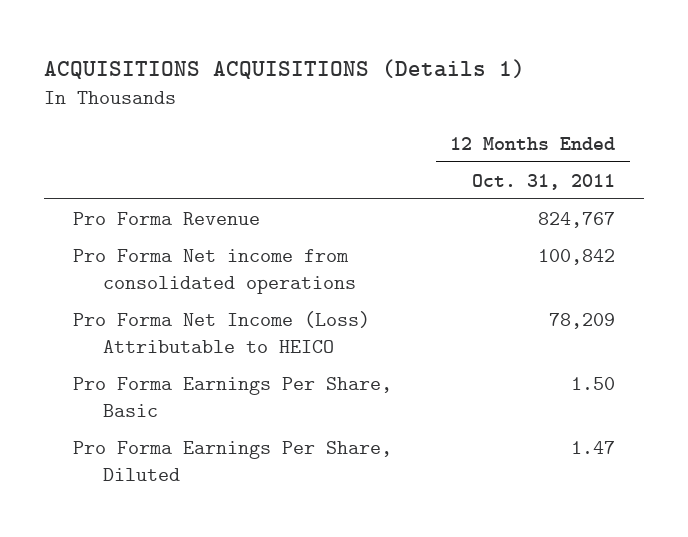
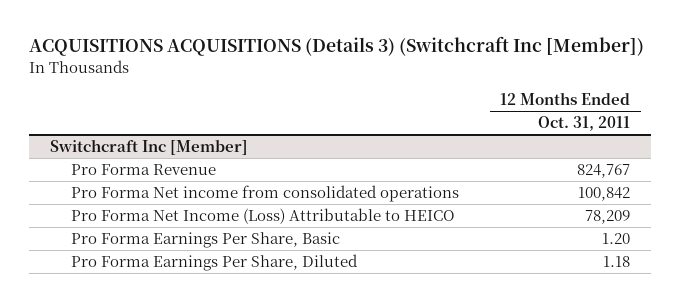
- ACQUISITIONS ACQUISITIONS (Details 1)
+ ACQUISITIONS ACQUISITIONS (Details 3) (Switchcraft Inc [Member])
+ Switchcraft Inc [Member]
- Pro Forma Earnings Per Share, Basic | 1.50
- Pro Forma Earnings Per Share, Diluted | 1.47
+ Pro Forma Earnings Per Share, Basic | 1.20
+ Pro Forma Earnings Per Share, Diluted | 1.18

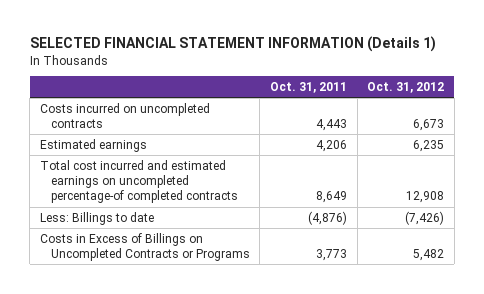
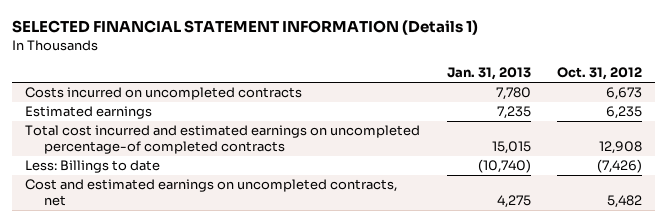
- | Oct. 31, 2011 | Oct. 31, 2012
+ | Jan. 31, 2013 | Oct. 31, 2012
- Costs in Excess of Billings on Uncompleted Contracts or Programs | 3,773 | 5,482
+ Cost and estimated earnings on uncompleted contracts, net | 4,275 | 5,482

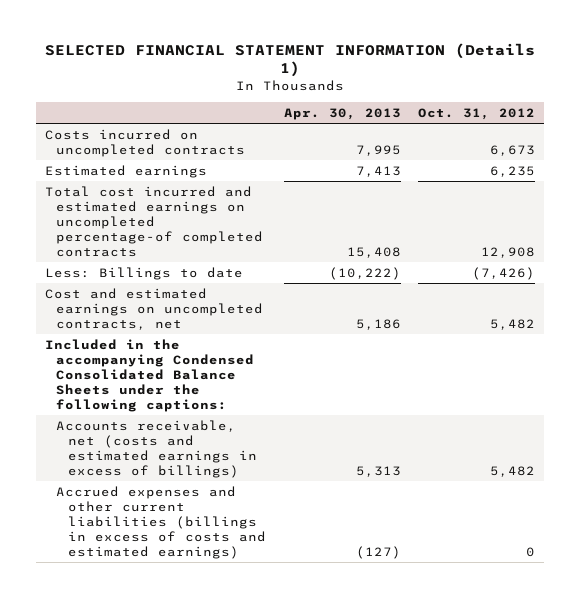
- | Jan. 31, 2013 | Oct. 31, 2012
+ | Apr. 30, 2013 | Oct. 31, 2012
+ Included in the accompanying Condensed Consolidated Balance Sheets under the following captions:
+ Accounts receivable, net (costs and estimated earnings in excess of billings) | 5,313 | 5,482
+ Accrued expenses and other current liabilities (billings in excess of costs and estimated earnings) | (127) | 0

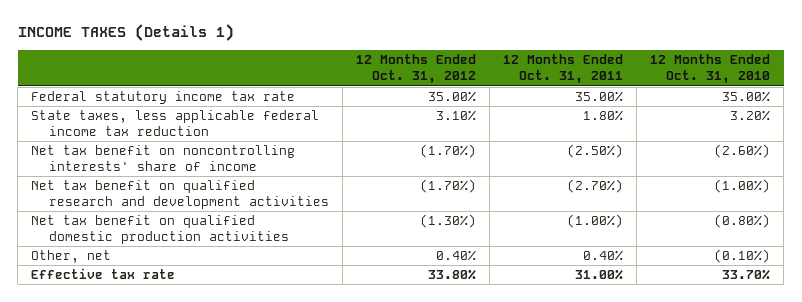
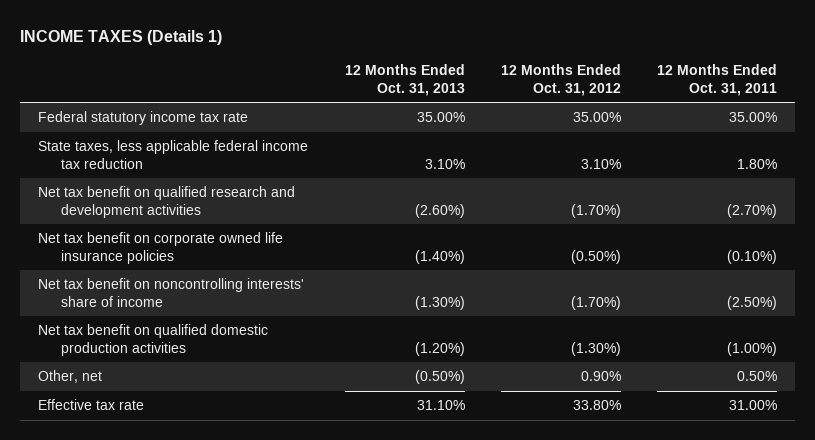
- | 12 Months Ended Oct. 31, 2012 | 12 Months Ended Oct. 31, 2011 | 12 Months Ended Oct. 31, 2010
+ | 12 Months Ended Oct. 31, 2013 | 12 Months Ended Oct. 31, 2012 | 12 Months Ended Oct. 31, 2011
+ Net tax benefit on corporate owned life insurance policies | (1.40%) | (0.50%) | (0.10%)
moved down: Net tax benefit on noncontrolling interests' share of income | (1.30%) | (1.70%) | (2.50%)
- Other, net | 0.40% | 0.40% | (0.10%)
+ Other, net | (0.50%) | 0.90% | 0.50%

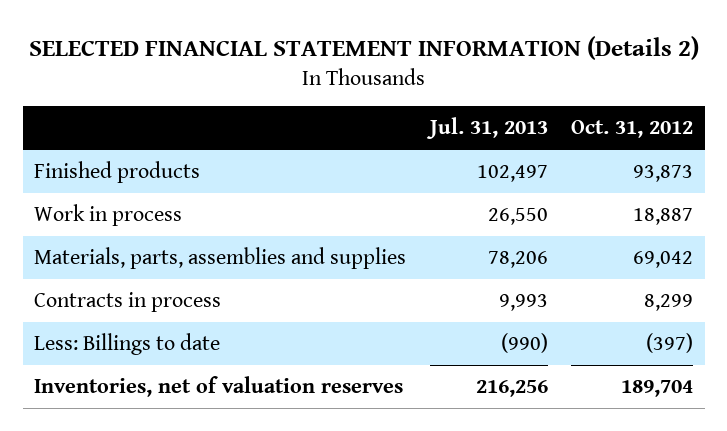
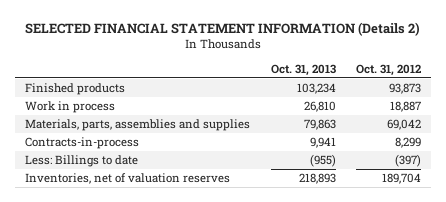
- | Jul. 31, 2013 | Oct. 31, 2012
+ | Oct. 31, 2013 | Oct. 31, 2012
- Contracts in process | 9,993 | 8,299
+ Contracts-in-process | 9,941 | 8,299

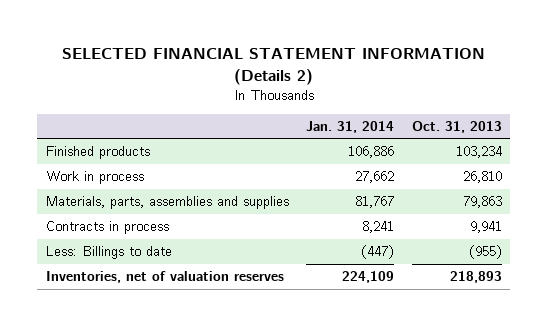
- | Oct. 31, 2013 | Oct. 31, 2012
+ | Jan. 31, 2014 | Oct. 31, 2013
- Contracts-in-process | 9,941 | 8,299
+ Contracts in process | 8,241 | 9,941

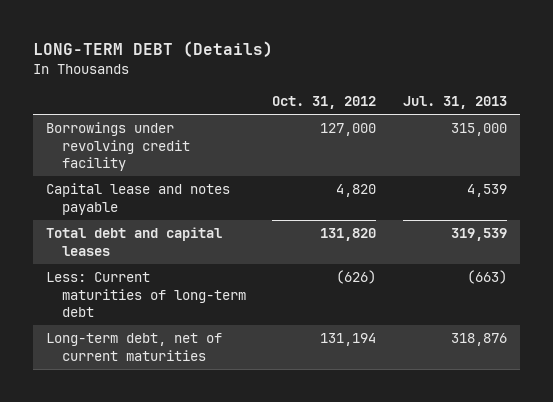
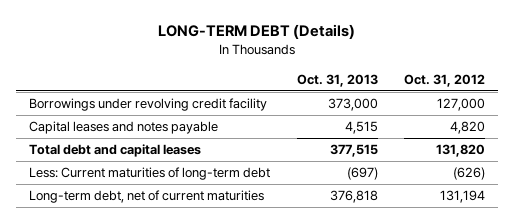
- | Oct. 31, 2012 | Jul. 31, 2013
+ | Oct. 31, 2013 | Oct. 31, 2012
- Capital lease and notes payable | 4,820 | 4,539
+ Capital leases and notes payable | 4,515 | 4,820

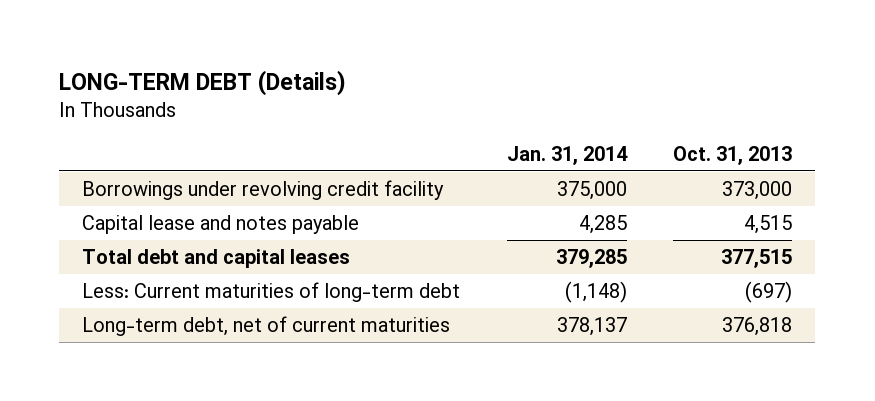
- | Oct. 31, 2013 | Oct. 31, 2012
+ | Jan. 31, 2014 | Oct. 31, 2013
- Capital leases and notes payable | 4,515 | 4,820
+ Capital lease and notes payable | 4,285 | 4,515

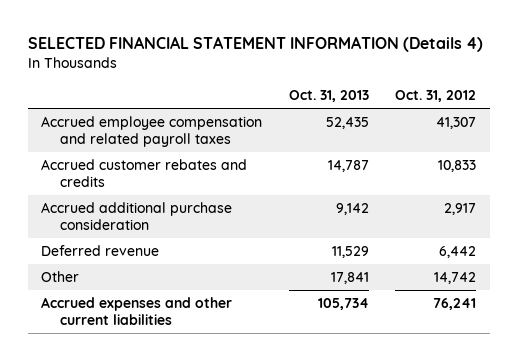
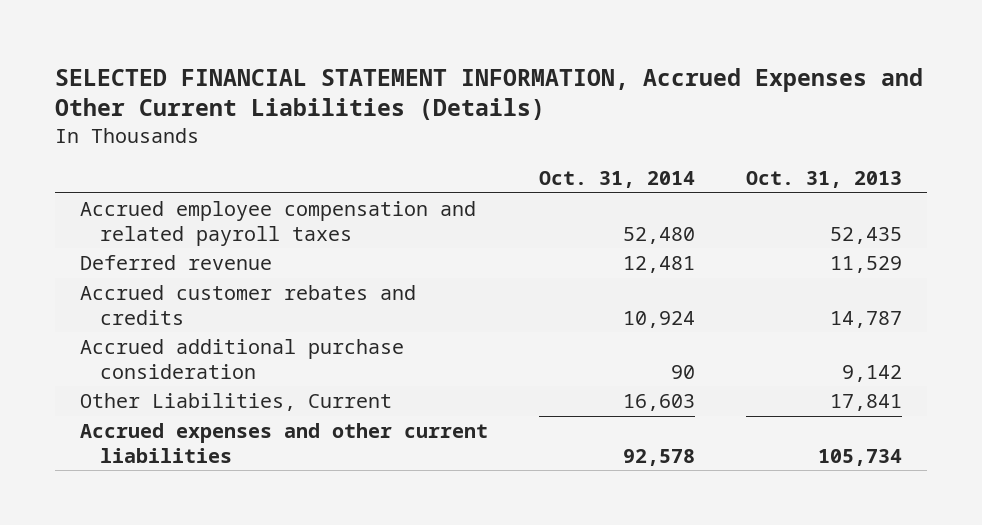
- SELECTED FINANCIAL STATEMENT INFORMATION (Details 4)
+ SELECTED FINANCIAL STATEMENT INFORMATION, Accrued Expenses and Other Current Liabilities (Details)
- | Oct. 31, 2013 | Oct. 31, 2012
+ | Oct. 31, 2014 | Oct. 31, 2013
moved up: Deferred revenue | 12,481 | 11,529
- Other | 17,841 | 14,742
+ Other Liabilities, Current | 16,603 | 17,841

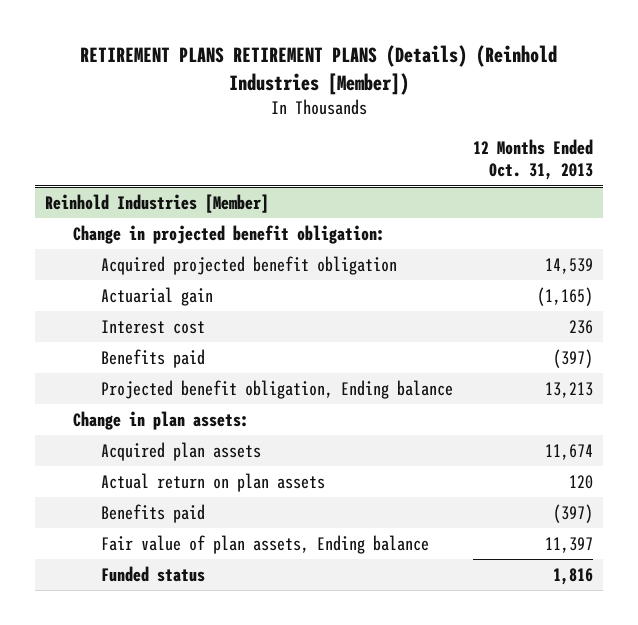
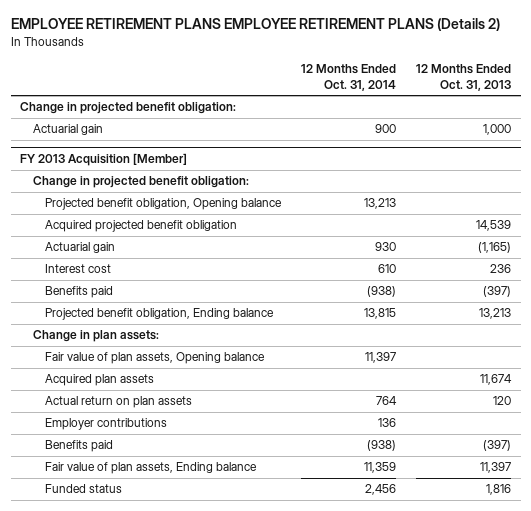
- RETIREMENT PLANS RETIREMENT PLANS (Details) (Reinhold Industries [Member])
+ EMPLOYEE RETIREMENT PLANS EMPLOYEE RETIREMENT PLANS (Details 2)
- | 12 Months Ended Oct. 31, 2013
+ | 12 Months Ended Oct. 31, 2014 | 12 Months Ended Oct. 31, 2013
- Reinhold Industries [Member]
+ Actuarial gain | 900 | 1,000
+ FY 2013 Acquisition [Member]
+ Change in projected benefit obligation:
+ Projected benefit obligation, Opening balance | 13,213 |
+ Fair value of plan assets, Opening balance | 11,397 |
+ Employer contributions | 136 |

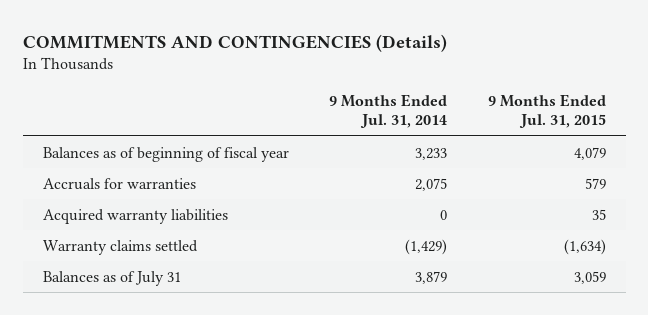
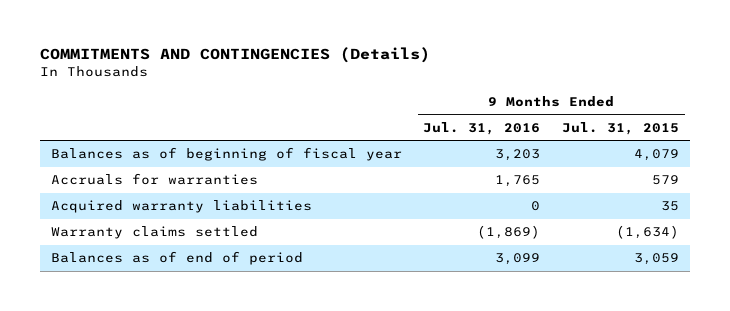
- | 9 Months Ended Jul. 31, 2014 | 9 Months Ended Jul. 31, 2015
+ | 9 Months Ended Jul. 31, 2016 | 9 Months Ended Jul. 31, 2015
- Balances as of July 31 | 3,879 | 3,059
+ Balances as of end of period | 3,099 | 3,059

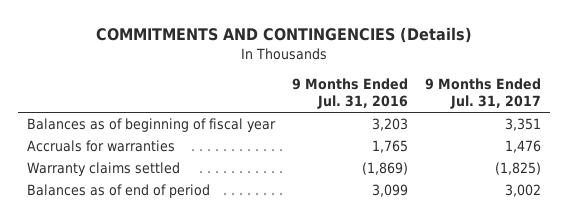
- | 9 Months Ended Jul. 31, 2016 | 9 Months Ended Jul. 31, 2015
+ | 9 Months Ended Jul. 31, 2016 | 9 Months Ended Jul. 31, 2017
- Acquired warranty liabilities | 0 | 35

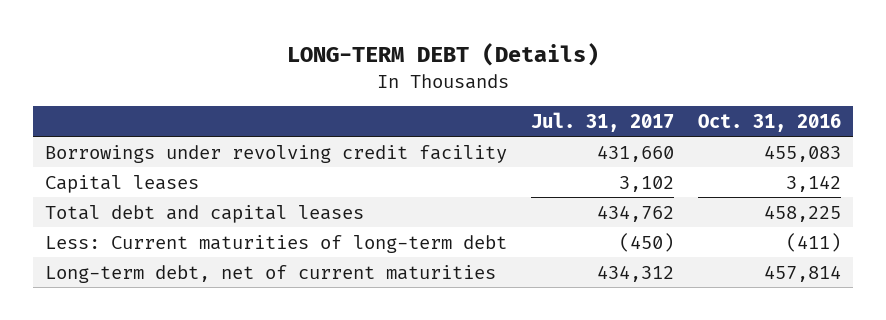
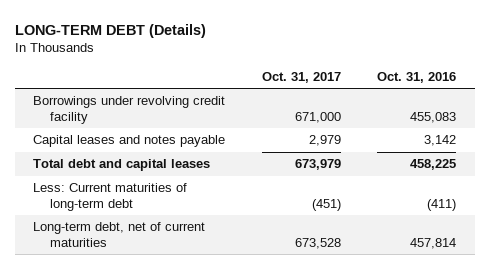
- | Jul. 31, 2017 | Oct. 31, 2016
+ | Oct. 31, 2017 | Oct. 31, 2016
- Capital leases | 3,102 | 3,142
+ Capital leases and notes payable | 2,979 | 3,142

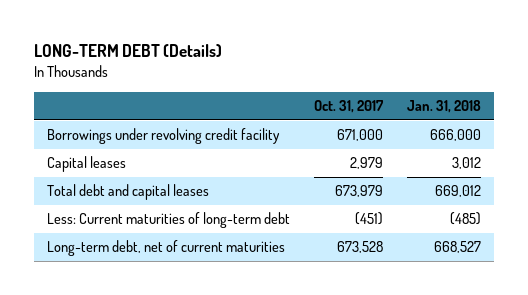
- | Oct. 31, 2017 | Oct. 31, 2016
+ | Oct. 31, 2017 | Jan. 31, 2018
- Capital leases and notes payable | 2,979 | 3,142
+ Capital leases | 2,979 | 3,012

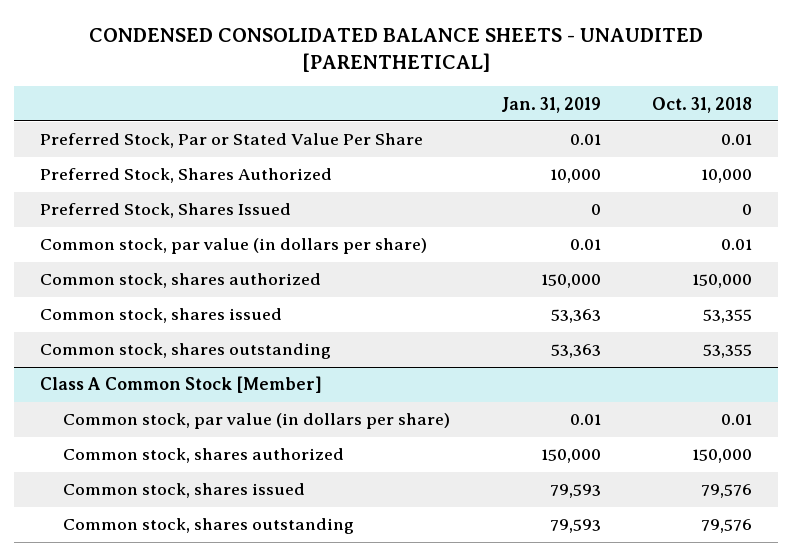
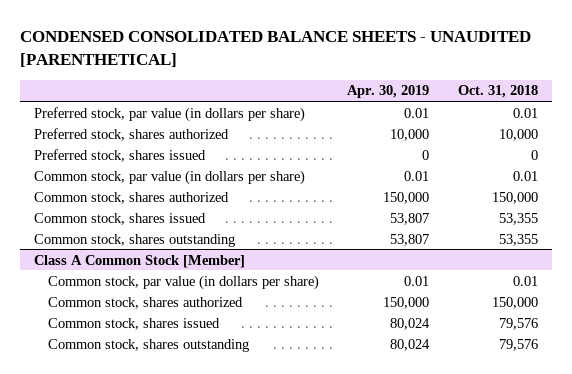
- | Jan. 31, 2019 | Oct. 31, 2018
+ | Apr. 30, 2019 | Oct. 31, 2018
- Preferred Stock, Par or Stated Value Per Share | 0.01 | 0.01
- Preferred Stock, Shares Authorized | 10,000 | 10,000
- Preferred Stock, Shares Issued | 0 | 0
+ Preferred stock, par value (in dollars per share) | 0.01 | 0.01
+ Preferred stock, shares authorized | 10,000 | 10,000
+ Preferred stock, shares issued | 0 | 0

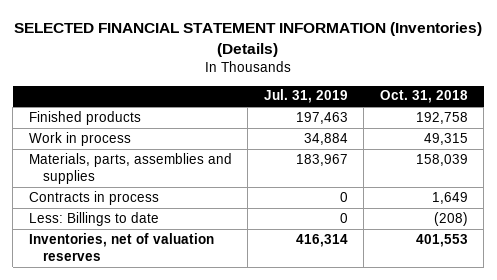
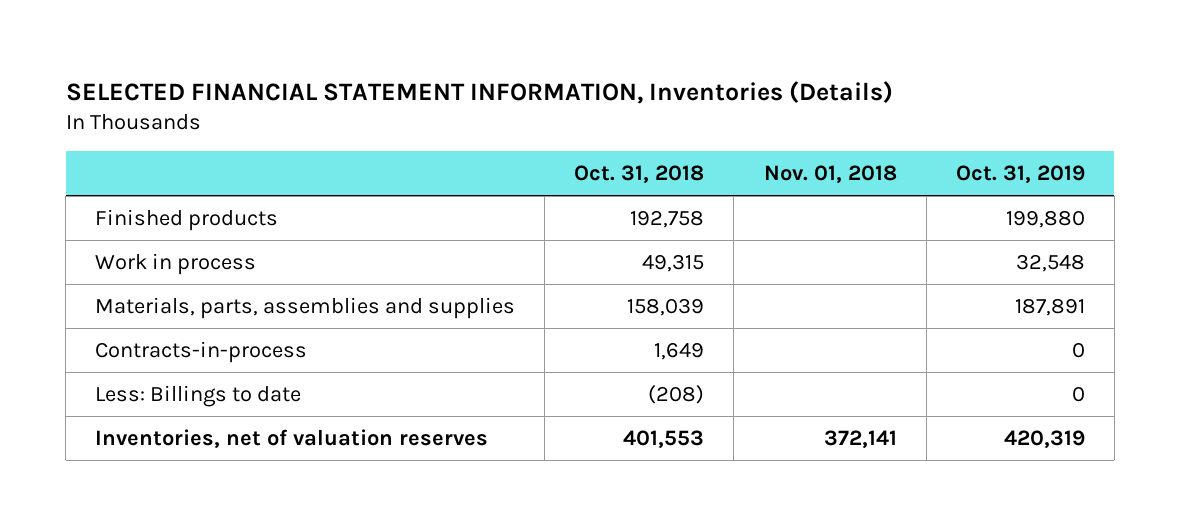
- SELECTED FINANCIAL STATEMENT INFORMATION (Inventories) (Details)
+ SELECTED FINANCIAL STATEMENT INFORMATION, Inventories (Details)
- | Jul. 31, 2019 | Oct. 31, 2018
+ | Oct. 31, 2018 | Nov. 01, 2018 | Oct. 31, 2019
- Contracts in process | 0 | 1,649
+ Contracts-in-process | 1,649 | | 0

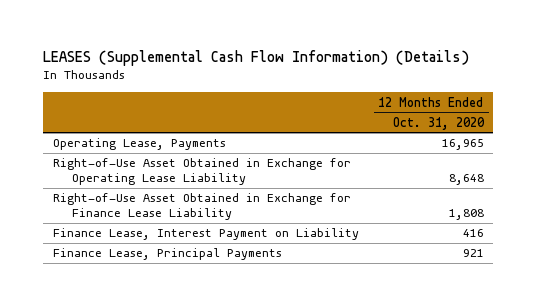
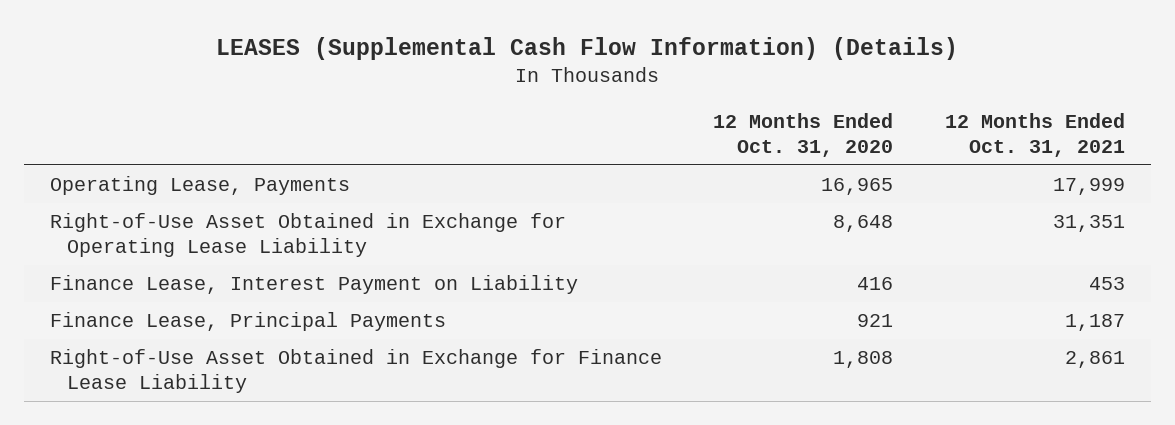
- | 12 Months Ended Oct. 31, 2020
+ | 12 Months Ended Oct. 31, 2020 | 12 Months Ended Oct. 31, 2021
moved down: Right-of-Use Asset Obtained in Exchange for Finance Lease Liability | 1,808 | 2,861

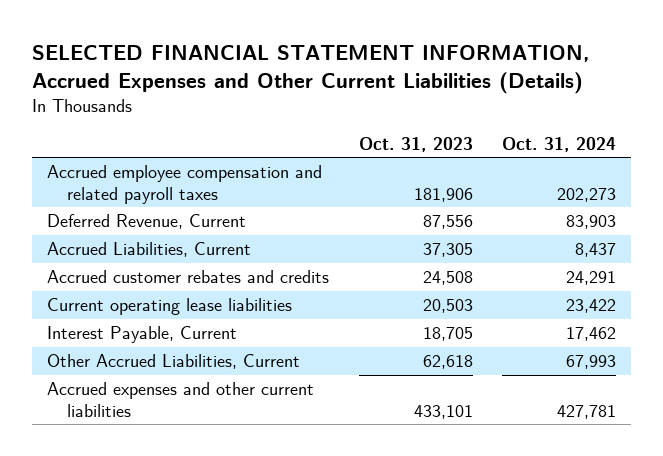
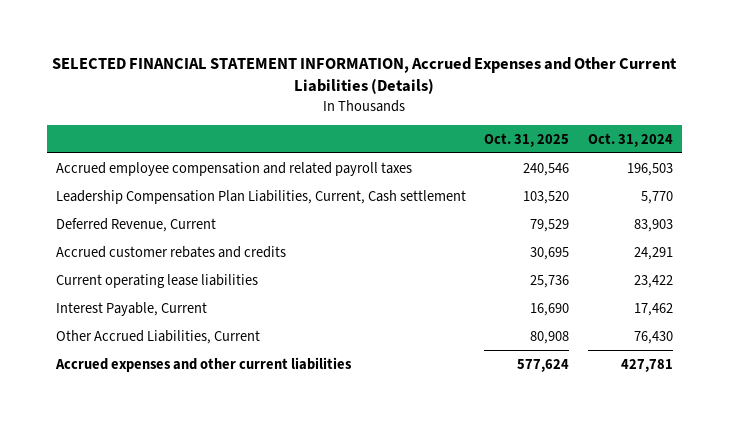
- | Oct. 31, 2023 | Oct. 31, 2024
+ | Oct. 31, 2025 | Oct. 31, 2024
- Accrued employee compensation and related payroll taxes | 181,906 | 202,273
+ Accrued employee compensation and related payroll taxes | 240,546 | 196,503
+ Leadership Compensation Plan Liabilities, Current, Cash settlement | 103,520 | 5,770
- Accrued Liabilities, Current | 37,305 | 8,437
- Other Accrued Liabilities, Current | 62,618 | 67,993
+ Other Accrued Liabilities, Current | 80,908 | 76,430

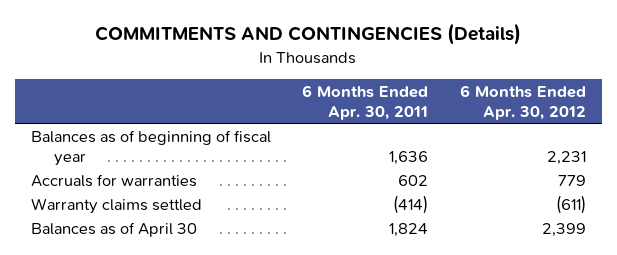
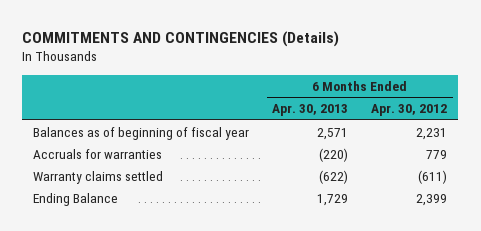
- | 6 Months Ended Apr. 30, 2011 | 6 Months Ended Apr. 30, 2012
+ | 6 Months Ended Apr. 30, 2013 | 6 Months Ended Apr. 30, 2012
- Balances as of April 30 | 1,824 | 2,399
+ Ending Balance | 1,729 | 2,399

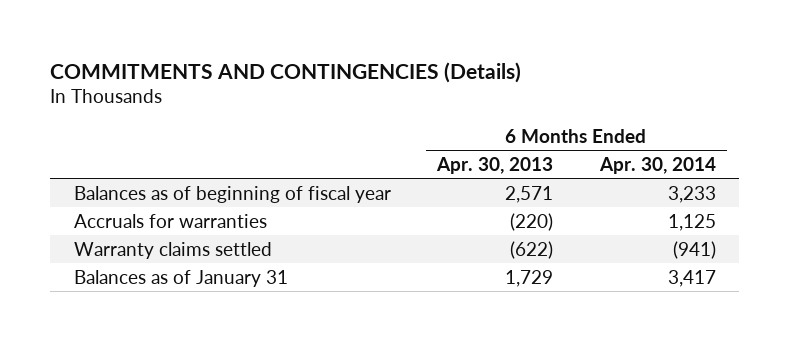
- | 6 Months Ended Apr. 30, 2013 | 6 Months Ended Apr. 30, 2012
+ | 6 Months Ended Apr. 30, 2013 | 6 Months Ended Apr. 30, 2014
- Ending Balance | 1,729 | 2,399
+ Balances as of January 31 | 1,729 | 3,417

